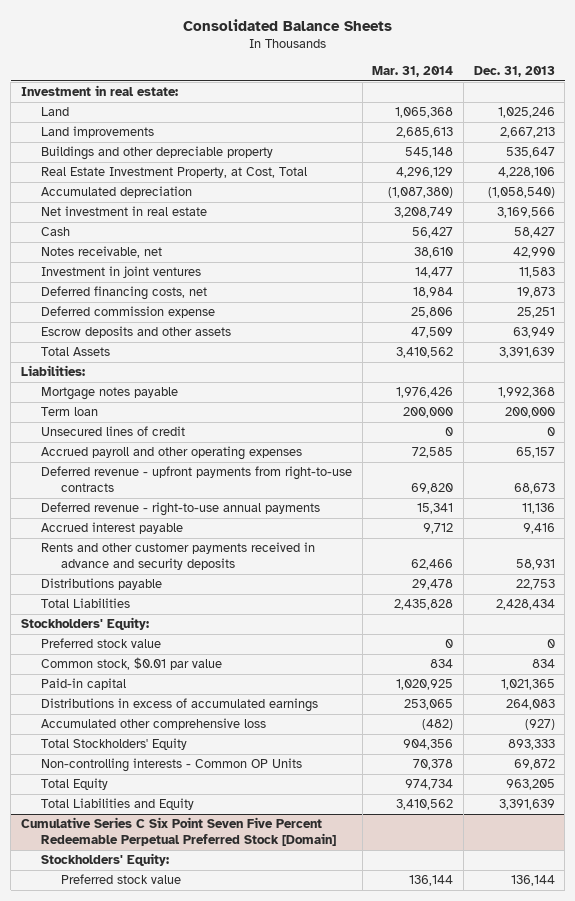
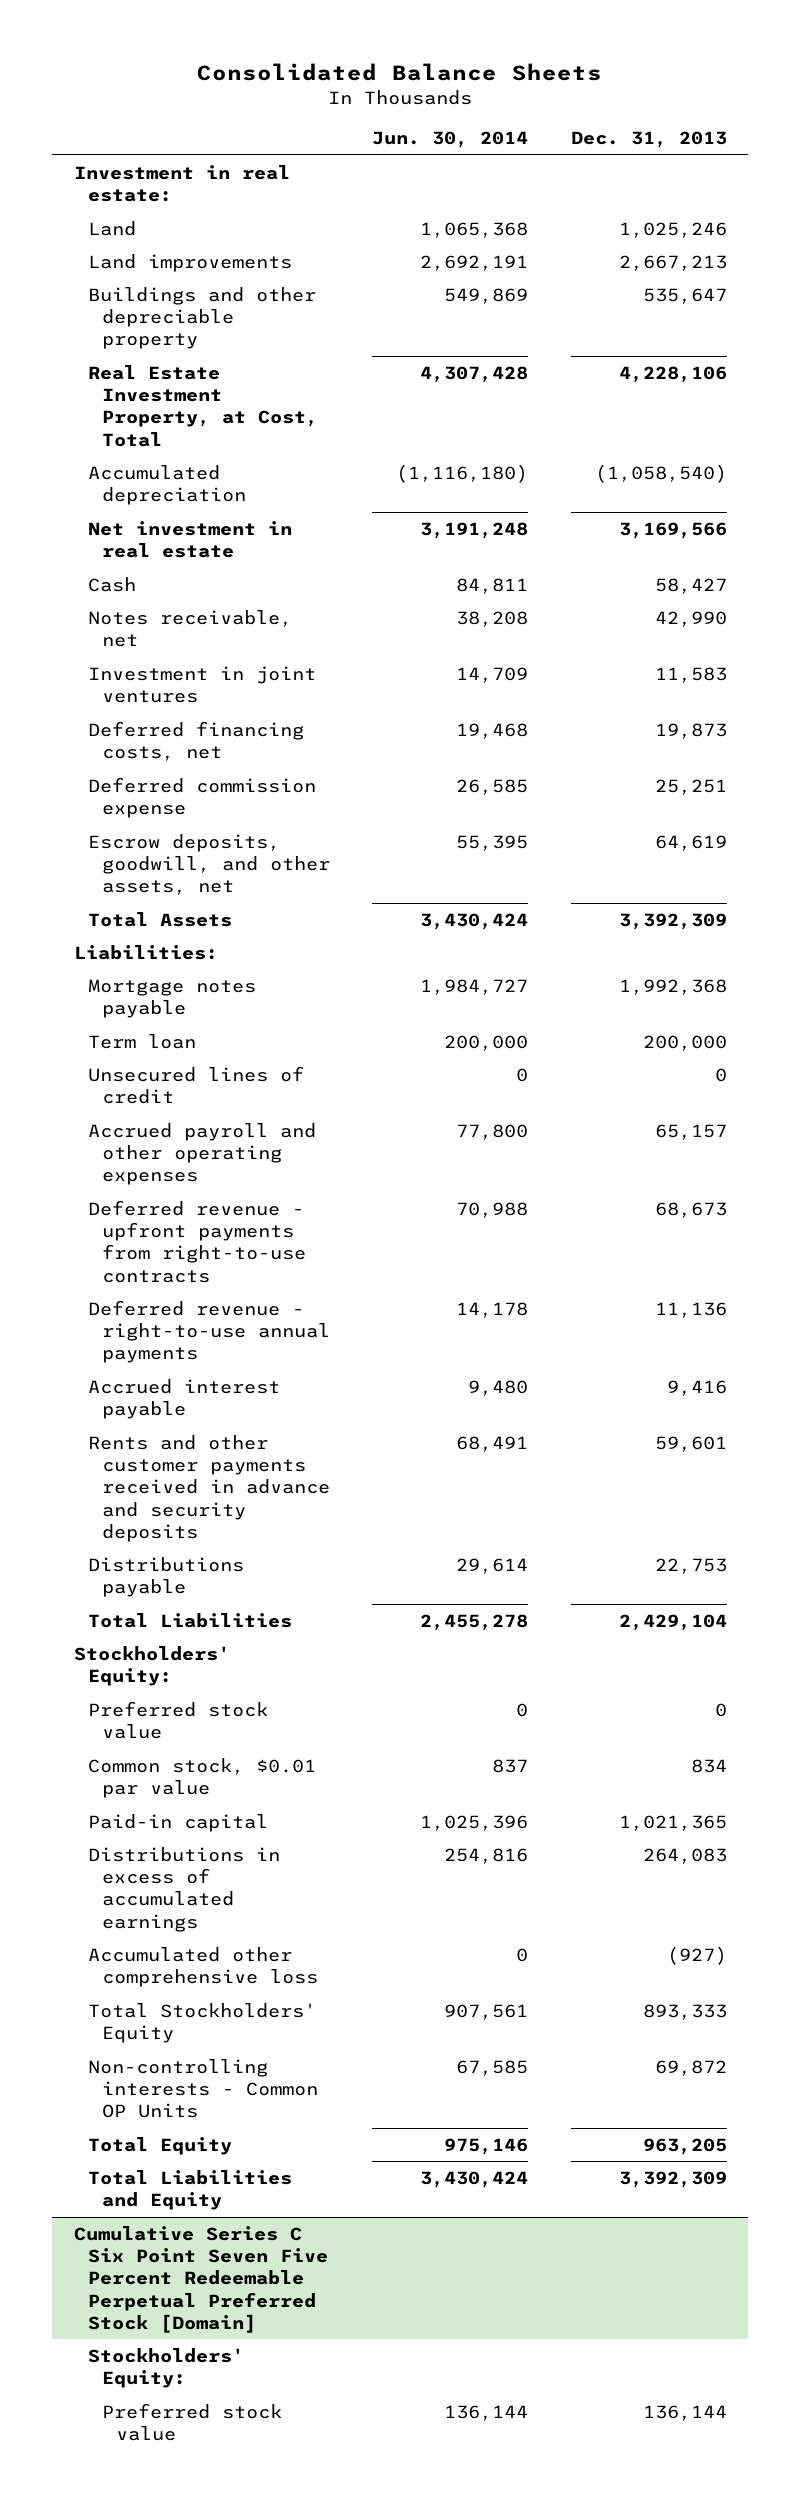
- | Mar. 31, 2014 | Dec. 31, 2013
+ | Jun. 30, 2014 | Dec. 31, 2013
- Escrow deposits and other assets | 47,509 | 63,949
- Total Assets | 3,410,562 | 3,391,639
+ Escrow deposits, goodwill, and other assets, net | 55,395 | 64,619
+ Total Assets | 3,430,424 | 3,392,309
- Rents and other customer payments received in advance and security deposits | 62,466 | 58,931
+ Rents and other customer payments received in advance and security deposits | 68,491 | 59,601
- Total Liabilities | 2,435,828 | 2,428,434
+ Total Liabilities | 2,455,278 | 2,429,104
- Total Liabilities and Equity | 3,410,562 | 3,391,639
+ Total Liabilities and Equity | 3,430,424 | 3,392,309

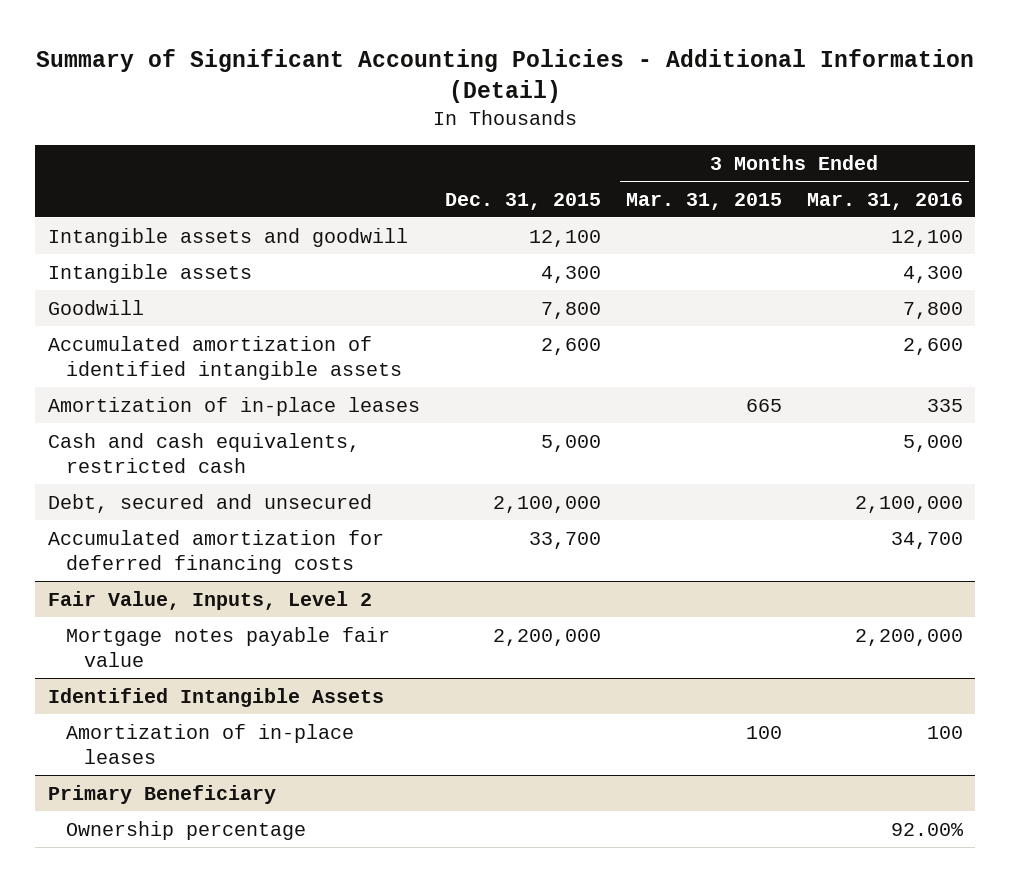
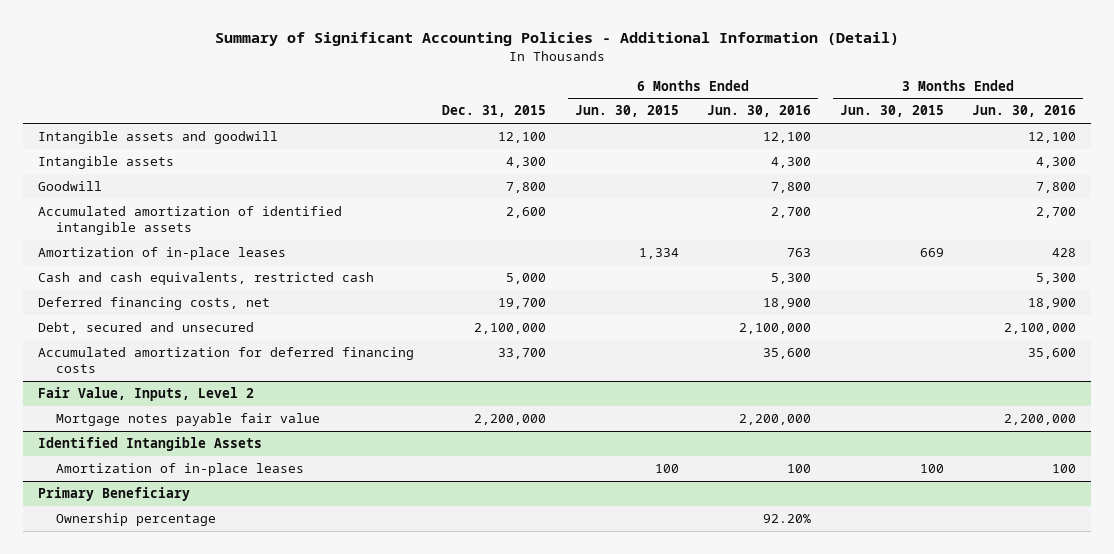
- | Dec. 31, 2015 | 3 Months Ended Mar. 31, 2015 | 3 Months Ended Mar. 31, 2016
+ | Dec. 31, 2015 | 6 Months Ended Jun. 30, 2015 | 6 Months Ended Jun. 30, 2016 | 3 Months Ended Jun. 30, 2015 | 3 Months Ended Jun. 30, 2016
+ Deferred financing costs, net | 19,700 | | 18,900 | | 18,900

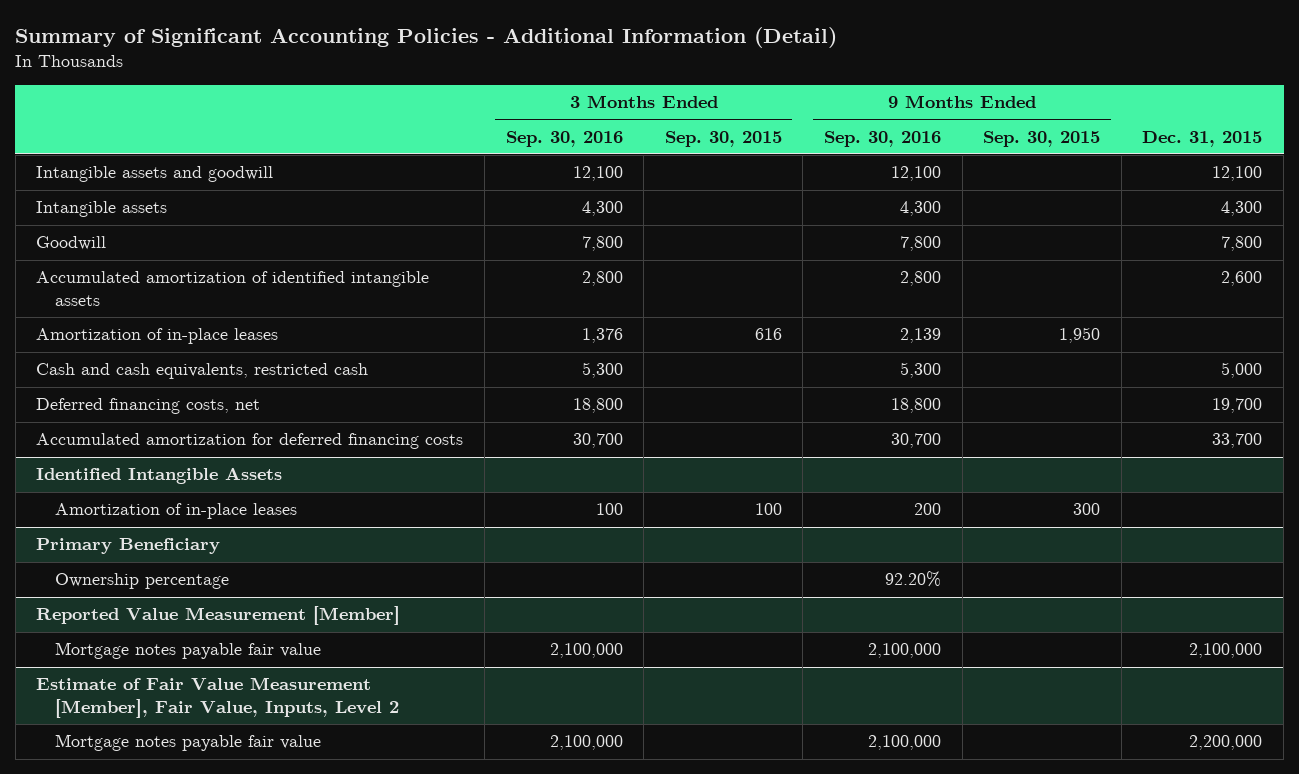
- | Dec. 31, 2015 | 6 Months Ended Jun. 30, 2015 | 6 Months Ended Jun. 30, 2016 | 3 Months Ended Jun. 30, 2015 | 3 Months Ended Jun. 30, 2016
+ | 3 Months Ended Sep. 30, 2016 | 3 Months Ended Sep. 30, 2015 | 9 Months Ended Sep. 30, 2016 | 9 Months Ended Sep. 30, 2015 | Dec. 31, 2015
- Debt, secured and unsecured | 2,100,000 | | 2,100,000 | | 2,100,000
- Fair Value, Inputs, Level 2
- Mortgage notes payable fair value | 2,200,000 | | 2,200,000 | | 2,200,000
+ Reported Value Measurement [Member]
+ Mortgage notes payable fair value | 2,100,000 | | 2,100,000 | | 2,100,000
+ Estimate of Fair Value Measurement [Member], Fair Value, Inputs, Level 2
+ Mortgage notes payable fair value | 2,100,000 | | 2,100,000 | | 2,200,000

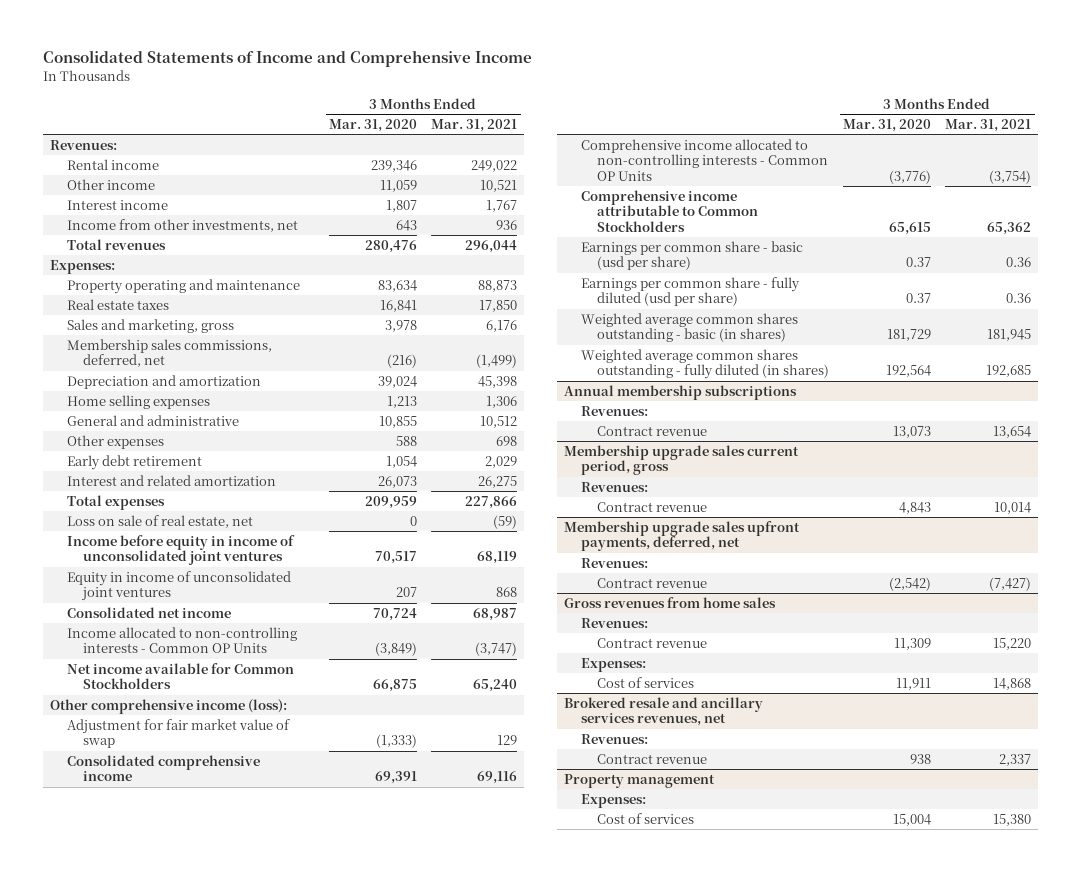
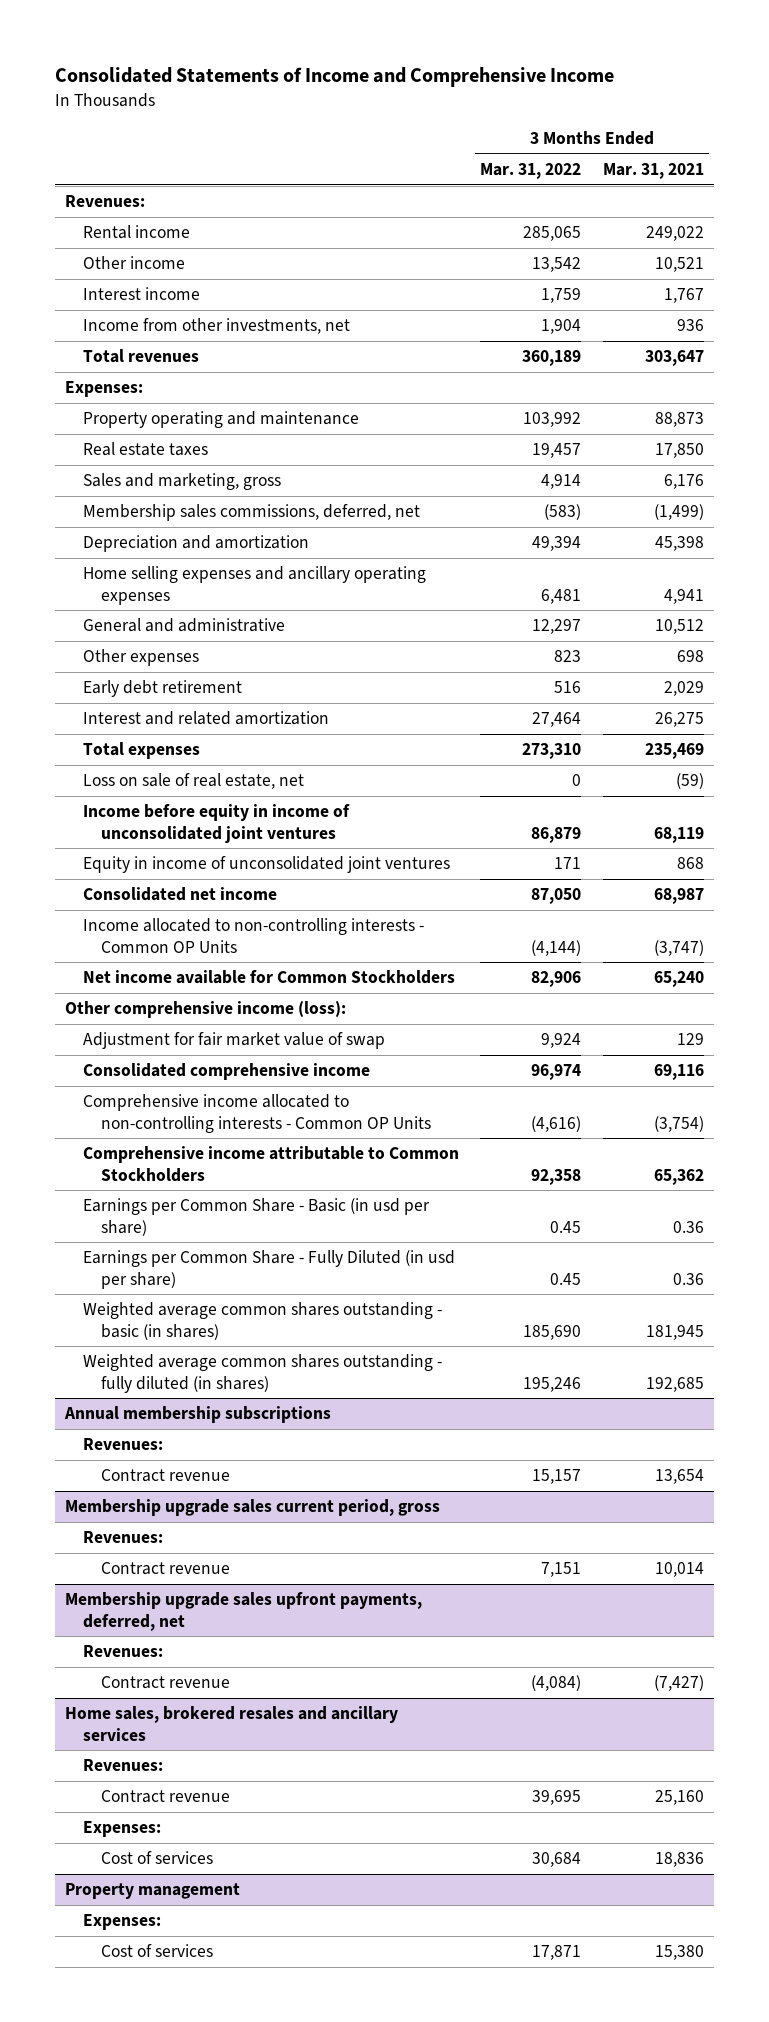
- | 3 Months Ended Mar. 31, 2020 | 3 Months Ended Mar. 31, 2021
+ | 3 Months Ended Mar. 31, 2022 | 3 Months Ended Mar. 31, 2021
- Total revenues | 280,476 | 296,044
+ Total revenues | 360,189 | 303,647
- Home selling expenses | 1,213 | 1,306
+ Home selling expenses and ancillary operating expenses | 6,481 | 4,941
- Total expenses | 209,959 | 227,866
+ Total expenses | 273,310 | 235,469
- Earnings per common share - basic (usd per share) | 0.37 | 0.36
- Earnings per common share - fully diluted (usd per share) | 0.37 | 0.36
+ Earnings per Common Share - Basic (in usd per share) | 0.45 | 0.36
+ Earnings per Common Share - Fully Diluted (in usd per share) | 0.45 | 0.36
- Gross revenues from home sales
+ Home sales, brokered resales and ancillary services
- Contract revenue | 11,309 | 15,220
+ Contract revenue | 39,695 | 25,160
- Cost of services | 11,911 | 14,868
- Brokered resale and ancillary services revenues, net
- Revenues:
- Contract revenue | 938 | 2,337
+ Cost of services | 30,684 | 18,836

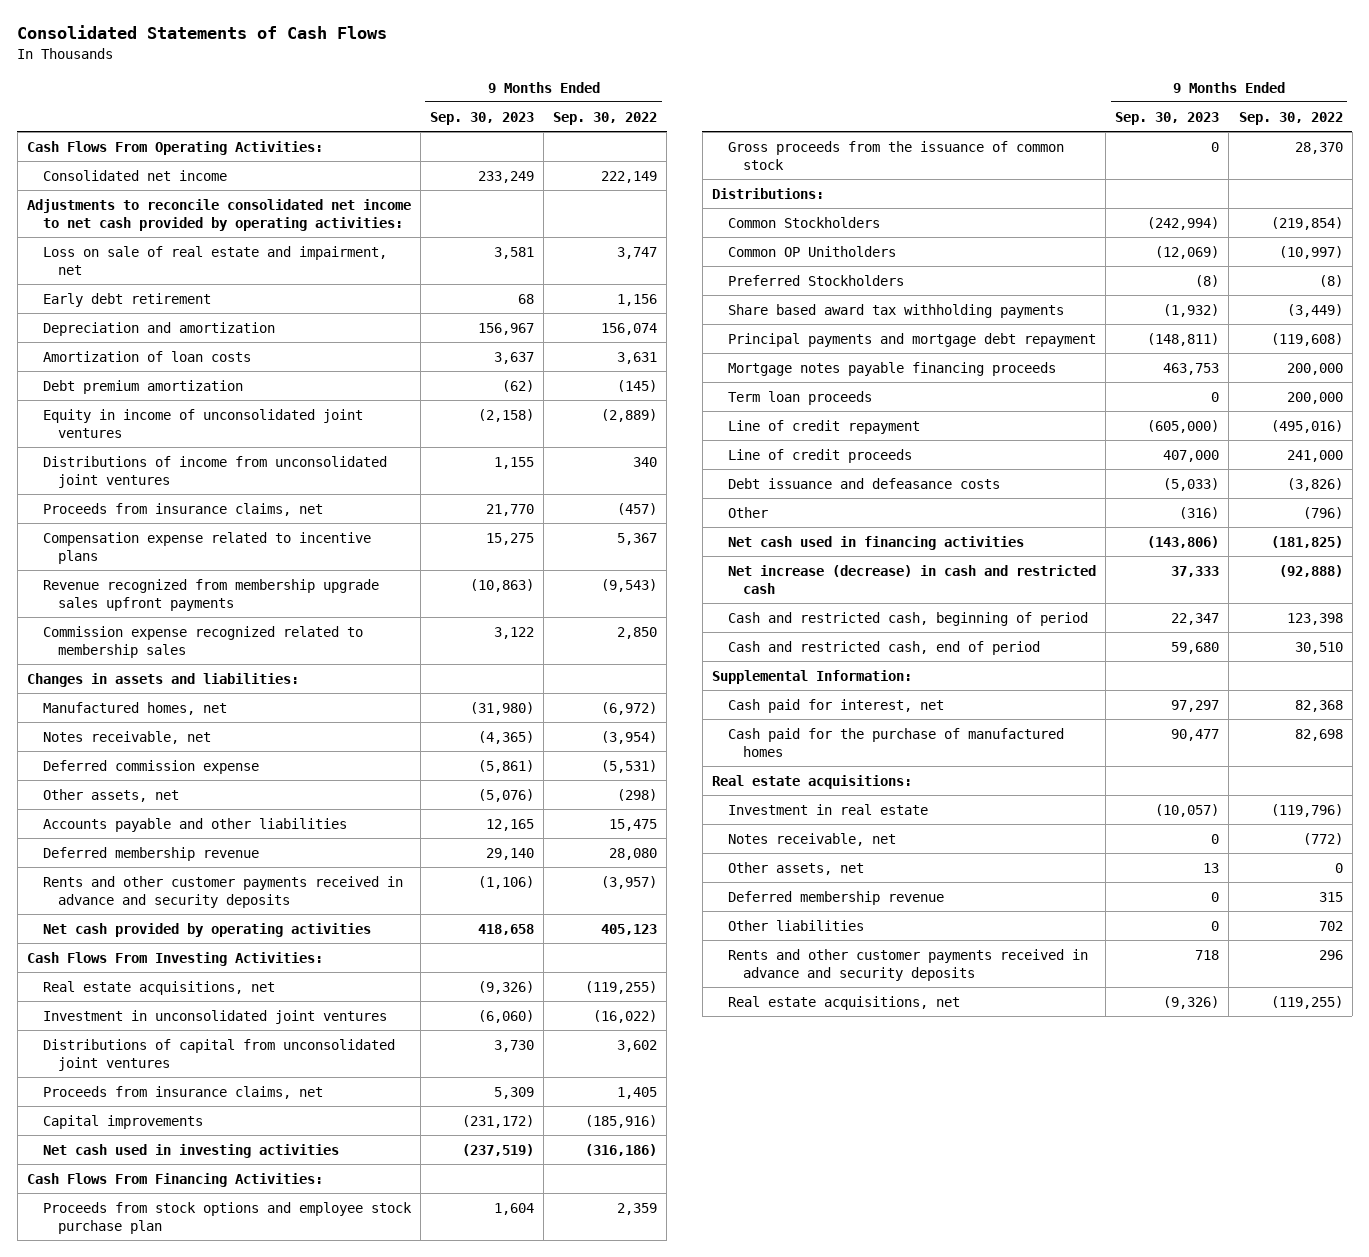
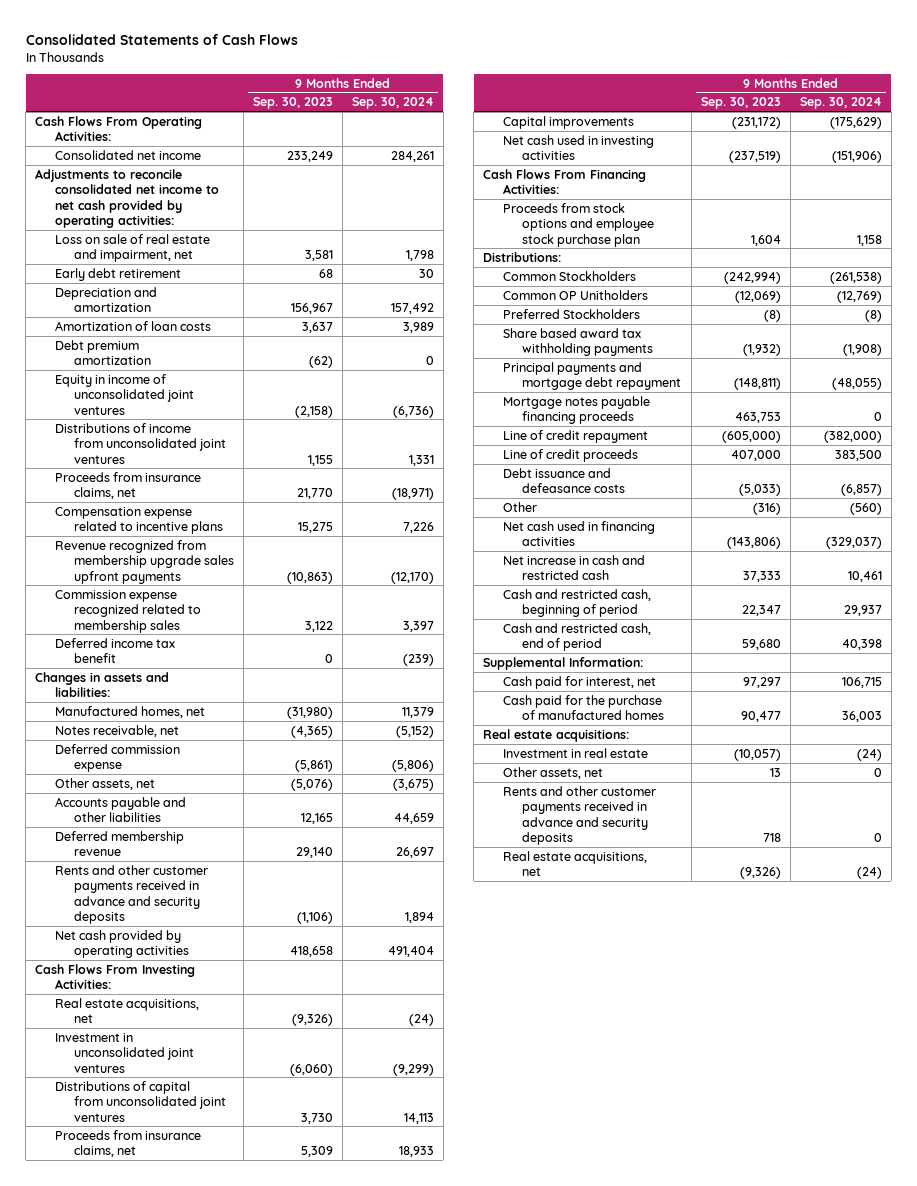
- | 9 Months Ended Sep. 30, 2023 | 9 Months Ended Sep. 30, 2022
+ | 9 Months Ended Sep. 30, 2023 | 9 Months Ended Sep. 30, 2024
+ Deferred income tax benefit | 0 | (239)
- Gross proceeds from the issuance of common stock | 0 | 28,370
- Term loan proceeds | 0 | 200,000
- Net increase (decrease) in cash and restricted cash | 37,333 | (92,888)
+ Net increase in cash and restricted cash | 37,333 | 10,461
- Notes receivable, net | 0 | (772)
- Deferred membership revenue | 0 | 315
- Other liabilities | 0 | 702

